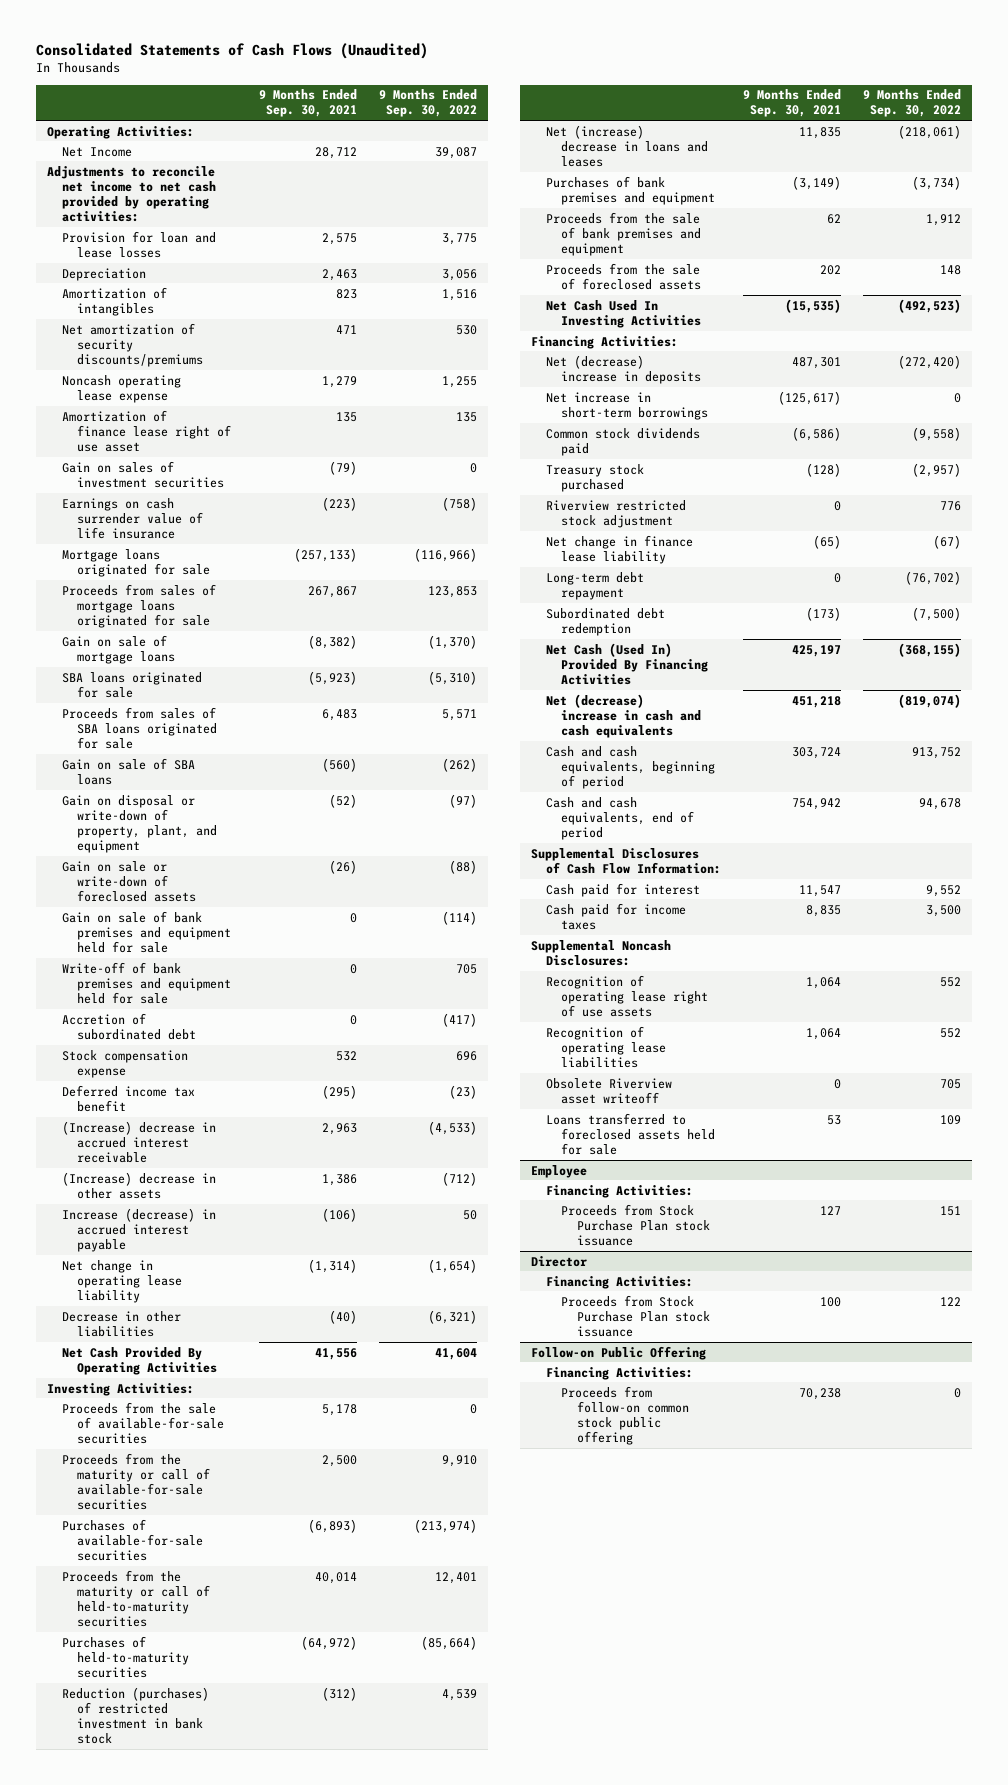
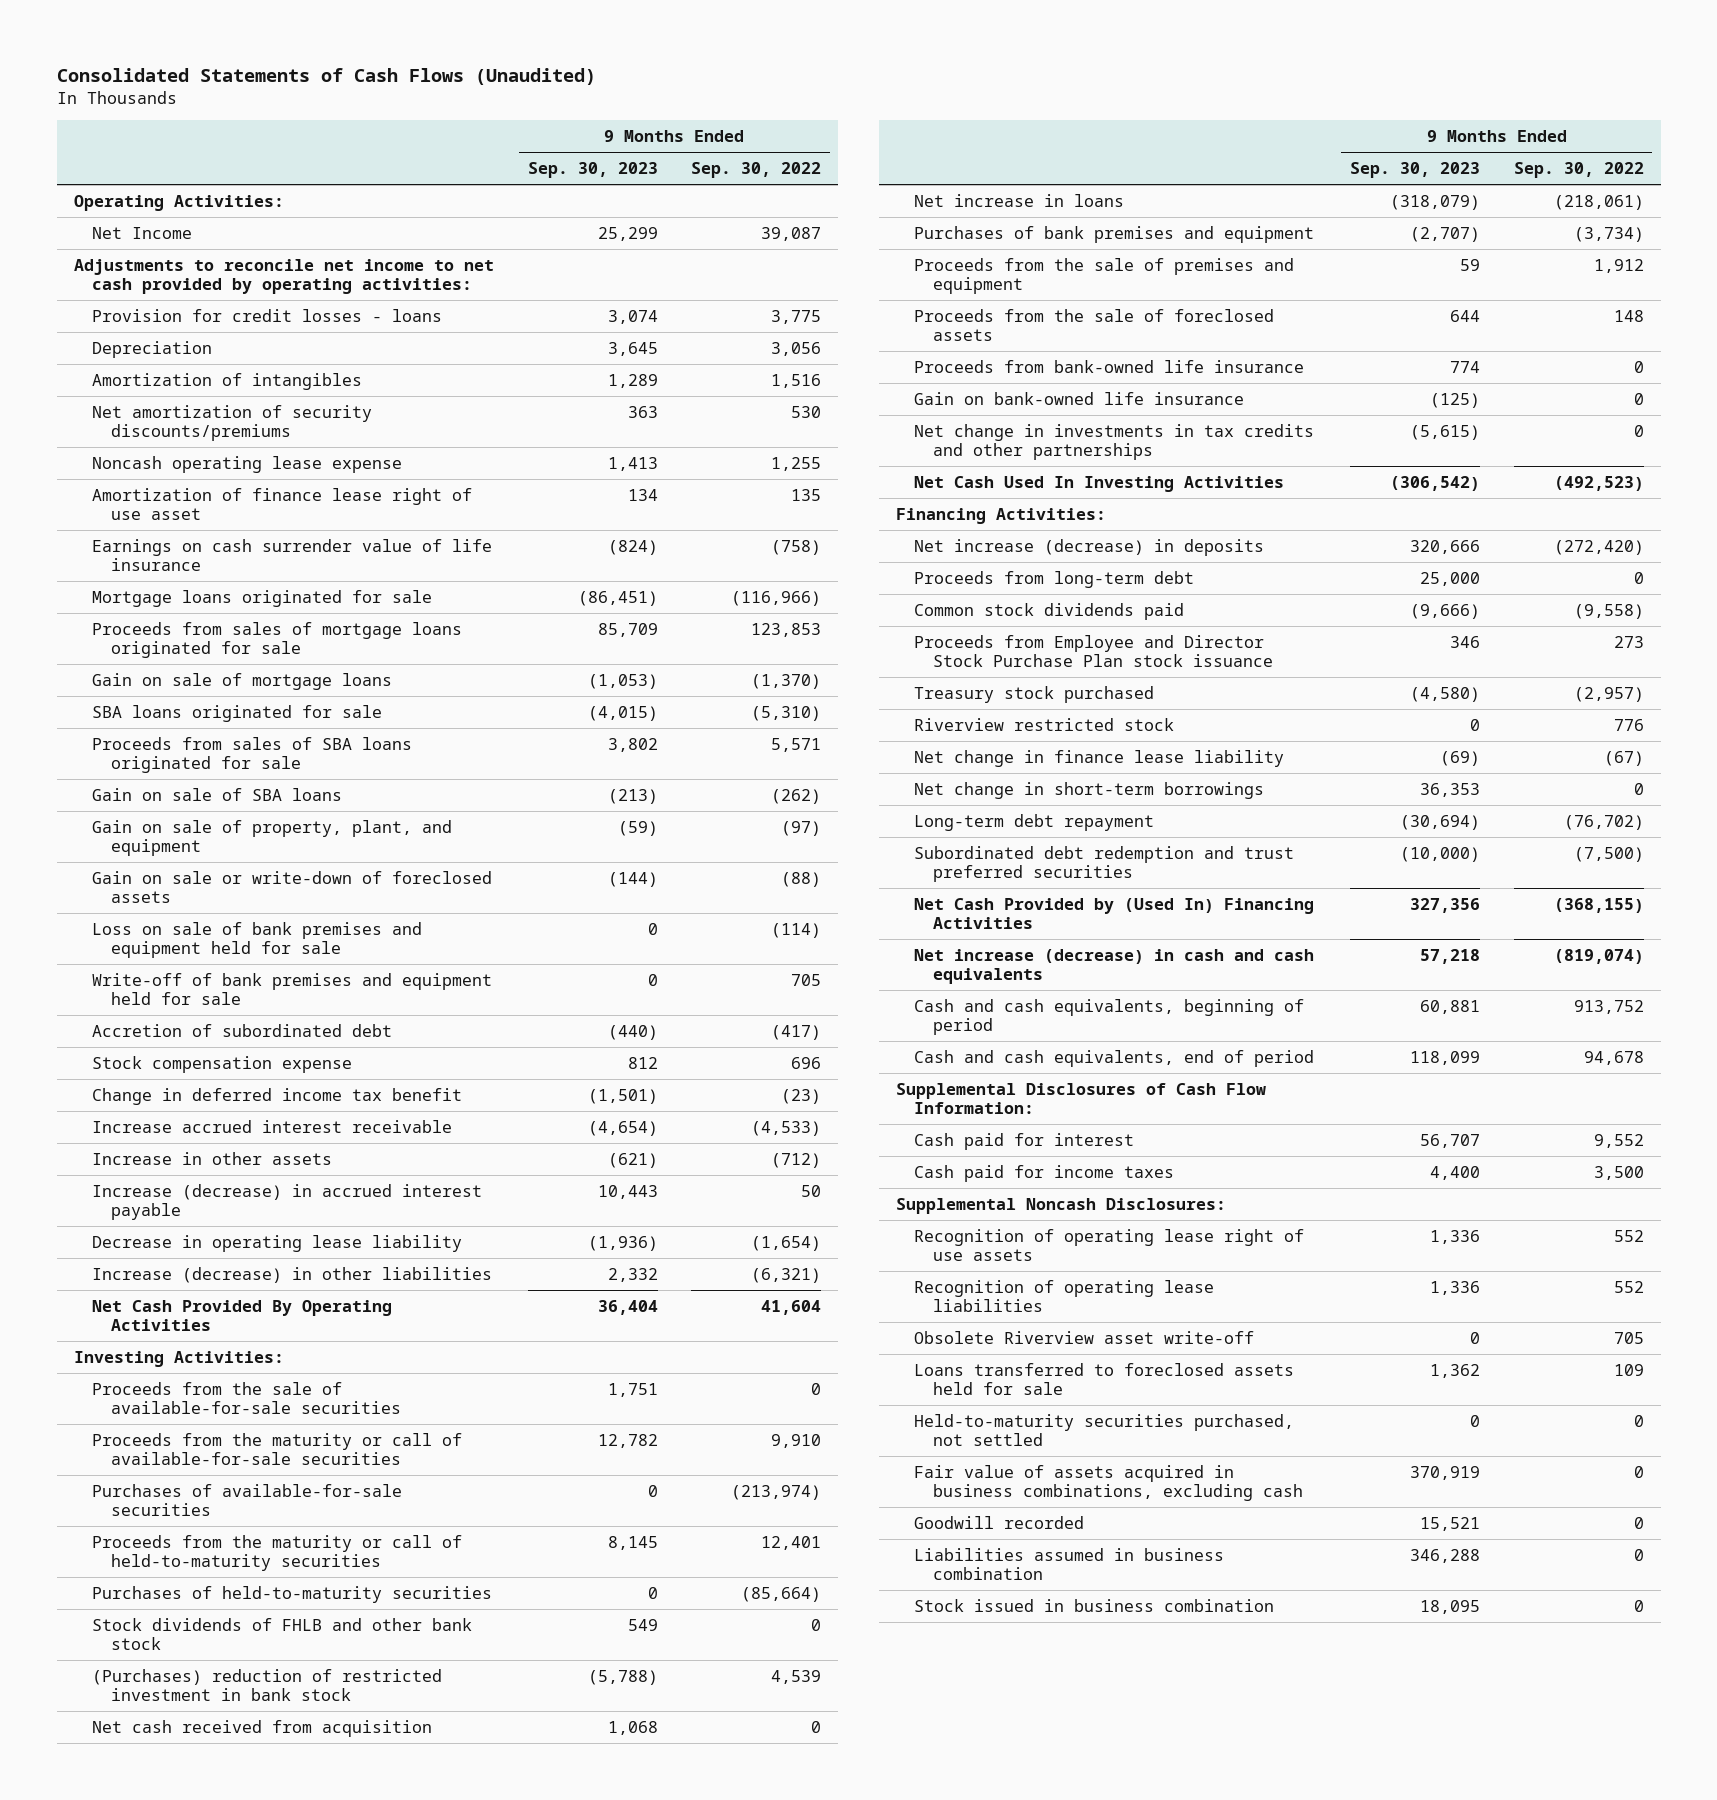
- | 9 Months Ended Sep. 30, 2021 | 9 Months Ended Sep. 30, 2022
+ | 9 Months Ended Sep. 30, 2023 | 9 Months Ended Sep. 30, 2022
- Provision for loan and lease losses | 2,575 | 3,775
+ Provision for credit losses - loans | 3,074 | 3,775
- Gain on sales of investment securities | (79) | 0
- Gain on disposal or write-down of property, plant, and equipment | (52) | (97)
+ Gain on sale of property, plant, and equipment | (59) | (97)
- Gain on sale of bank premises and equipment held for sale | 0 | (114)
+ Loss on sale of bank premises and equipment held for sale | 0 | (114)
- Deferred income tax benefit | (295) | (23)
- (Increase) decrease in accrued interest receivable | 2,963 | (4,533)
- (Increase) decrease in other assets | 1,386 | (712)
+ Change in deferred income tax benefit | (1,501) | (23)
+ Increase accrued interest receivable | (4,654) | (4,533)
+ Increase in other assets | (621) | (712)
- Net change in operating lease liability | (1,314) | (1,654)
- Decrease in other liabilities | (40) | (6,321)
+ Decrease in operating lease liability | (1,936) | (1,654)
+ Increase (decrease) in other liabilities | 2,332 | (6,321)
- Reduction (purchases) of restricted investment in bank stock | (312) | 4,539
- Net (increase) decrease in loans and leases | 11,835 | (218,061)
+ Stock dividends of FHLB and other bank stock | 549 | 0
+ (Purchases) reduction of restricted investment in bank stock | (5,788) | 4,539
+ Net cash received from acquisition | 1,068 | 0
+ Net increase in loans | (318,079) | (218,061)
- Proceeds from the sale of bank premises and equipment | 62 | 1,912
+ Proceeds from the sale of premises and equipment | 59 | 1,912
+ Proceeds from bank-owned life insurance | 774 | 0
+ Gain on bank-owned life insurance | (125) | 0
+ Net change in investments in tax credits and other partnerships | (5,615) | 0
- Net (decrease) increase in deposits | 487,301 | (272,420)
- Net increase in short-term borrowings | (125,617) | 0
+ Net increase (decrease) in deposits | 320,666 | (272,420)
+ Proceeds from long-term debt | 25,000 | 0
+ Proceeds from Employee and Director Stock Purchase Plan stock issuance | 346 | 273
- Riverview restricted stock adjustment | 0 | 776
+ Riverview restricted stock | 0 | 776
+ Net change in short-term borrowings | 36,353 | 0
- Subordinated debt redemption | (173) | (7,500)
- Net Cash (Used In) Provided By Financing Activities | 425,197 | (368,155)
- Net (decrease) increase in cash and cash equivalents | 451,218 | (819,074)
+ Subordinated debt redemption and trust preferred securities | (10,000) | (7,500)
+ Net Cash Provided by (Used In) Financing Activities | 327,356 | (368,155)
+ Net increase (decrease) in cash and cash equivalents | 57,218 | (819,074)
- Obsolete Riverview asset writeoff | 0 | 705
+ Obsolete Riverview asset write-off | 0 | 705
- Employee
- Financing Activities:
- Proceeds from Stock Purchase Plan stock issuance | 127 | 151
- Director
- Financing Activities:
- Proceeds from Stock Purchase Plan stock issuance | 100 | 122
- Follow-on Public Offering
- Financing Activities:
- Proceeds from follow-on common stock public offering | 70,238 | 0
+ Held-to-maturity securities purchased, not settled | 0 | 0
+ Fair value of assets acquired in business combinations, excluding cash | 370,919 | 0
+ Goodwill recorded | 15,521 | 0
+ Liabilities assumed in business combination | 346,288 | 0
+ Stock issued in business combination | 18,095 | 0

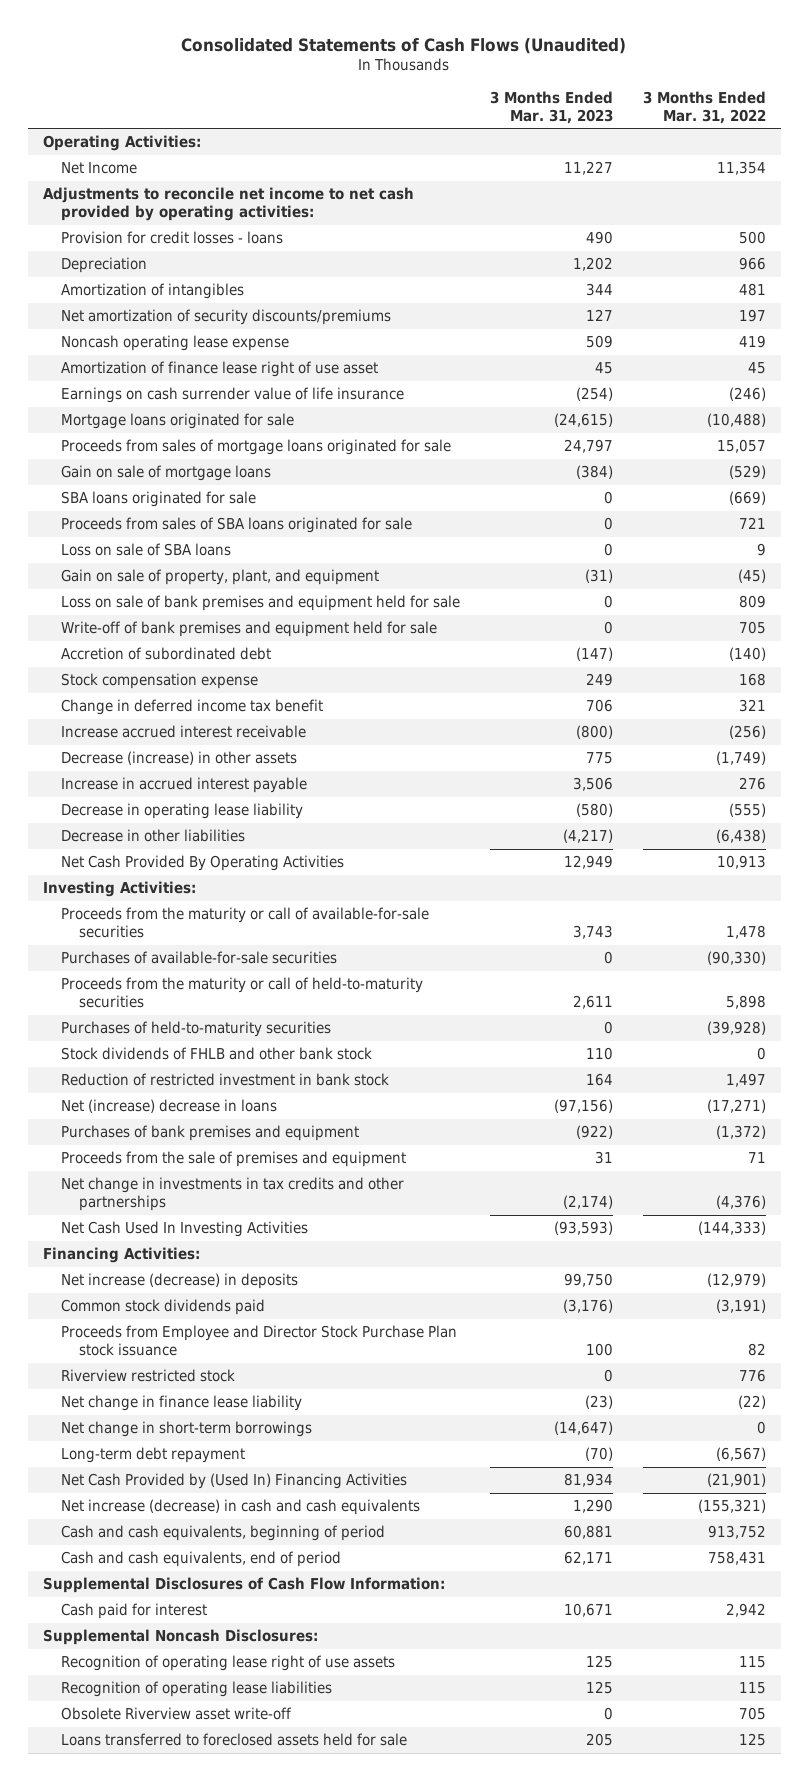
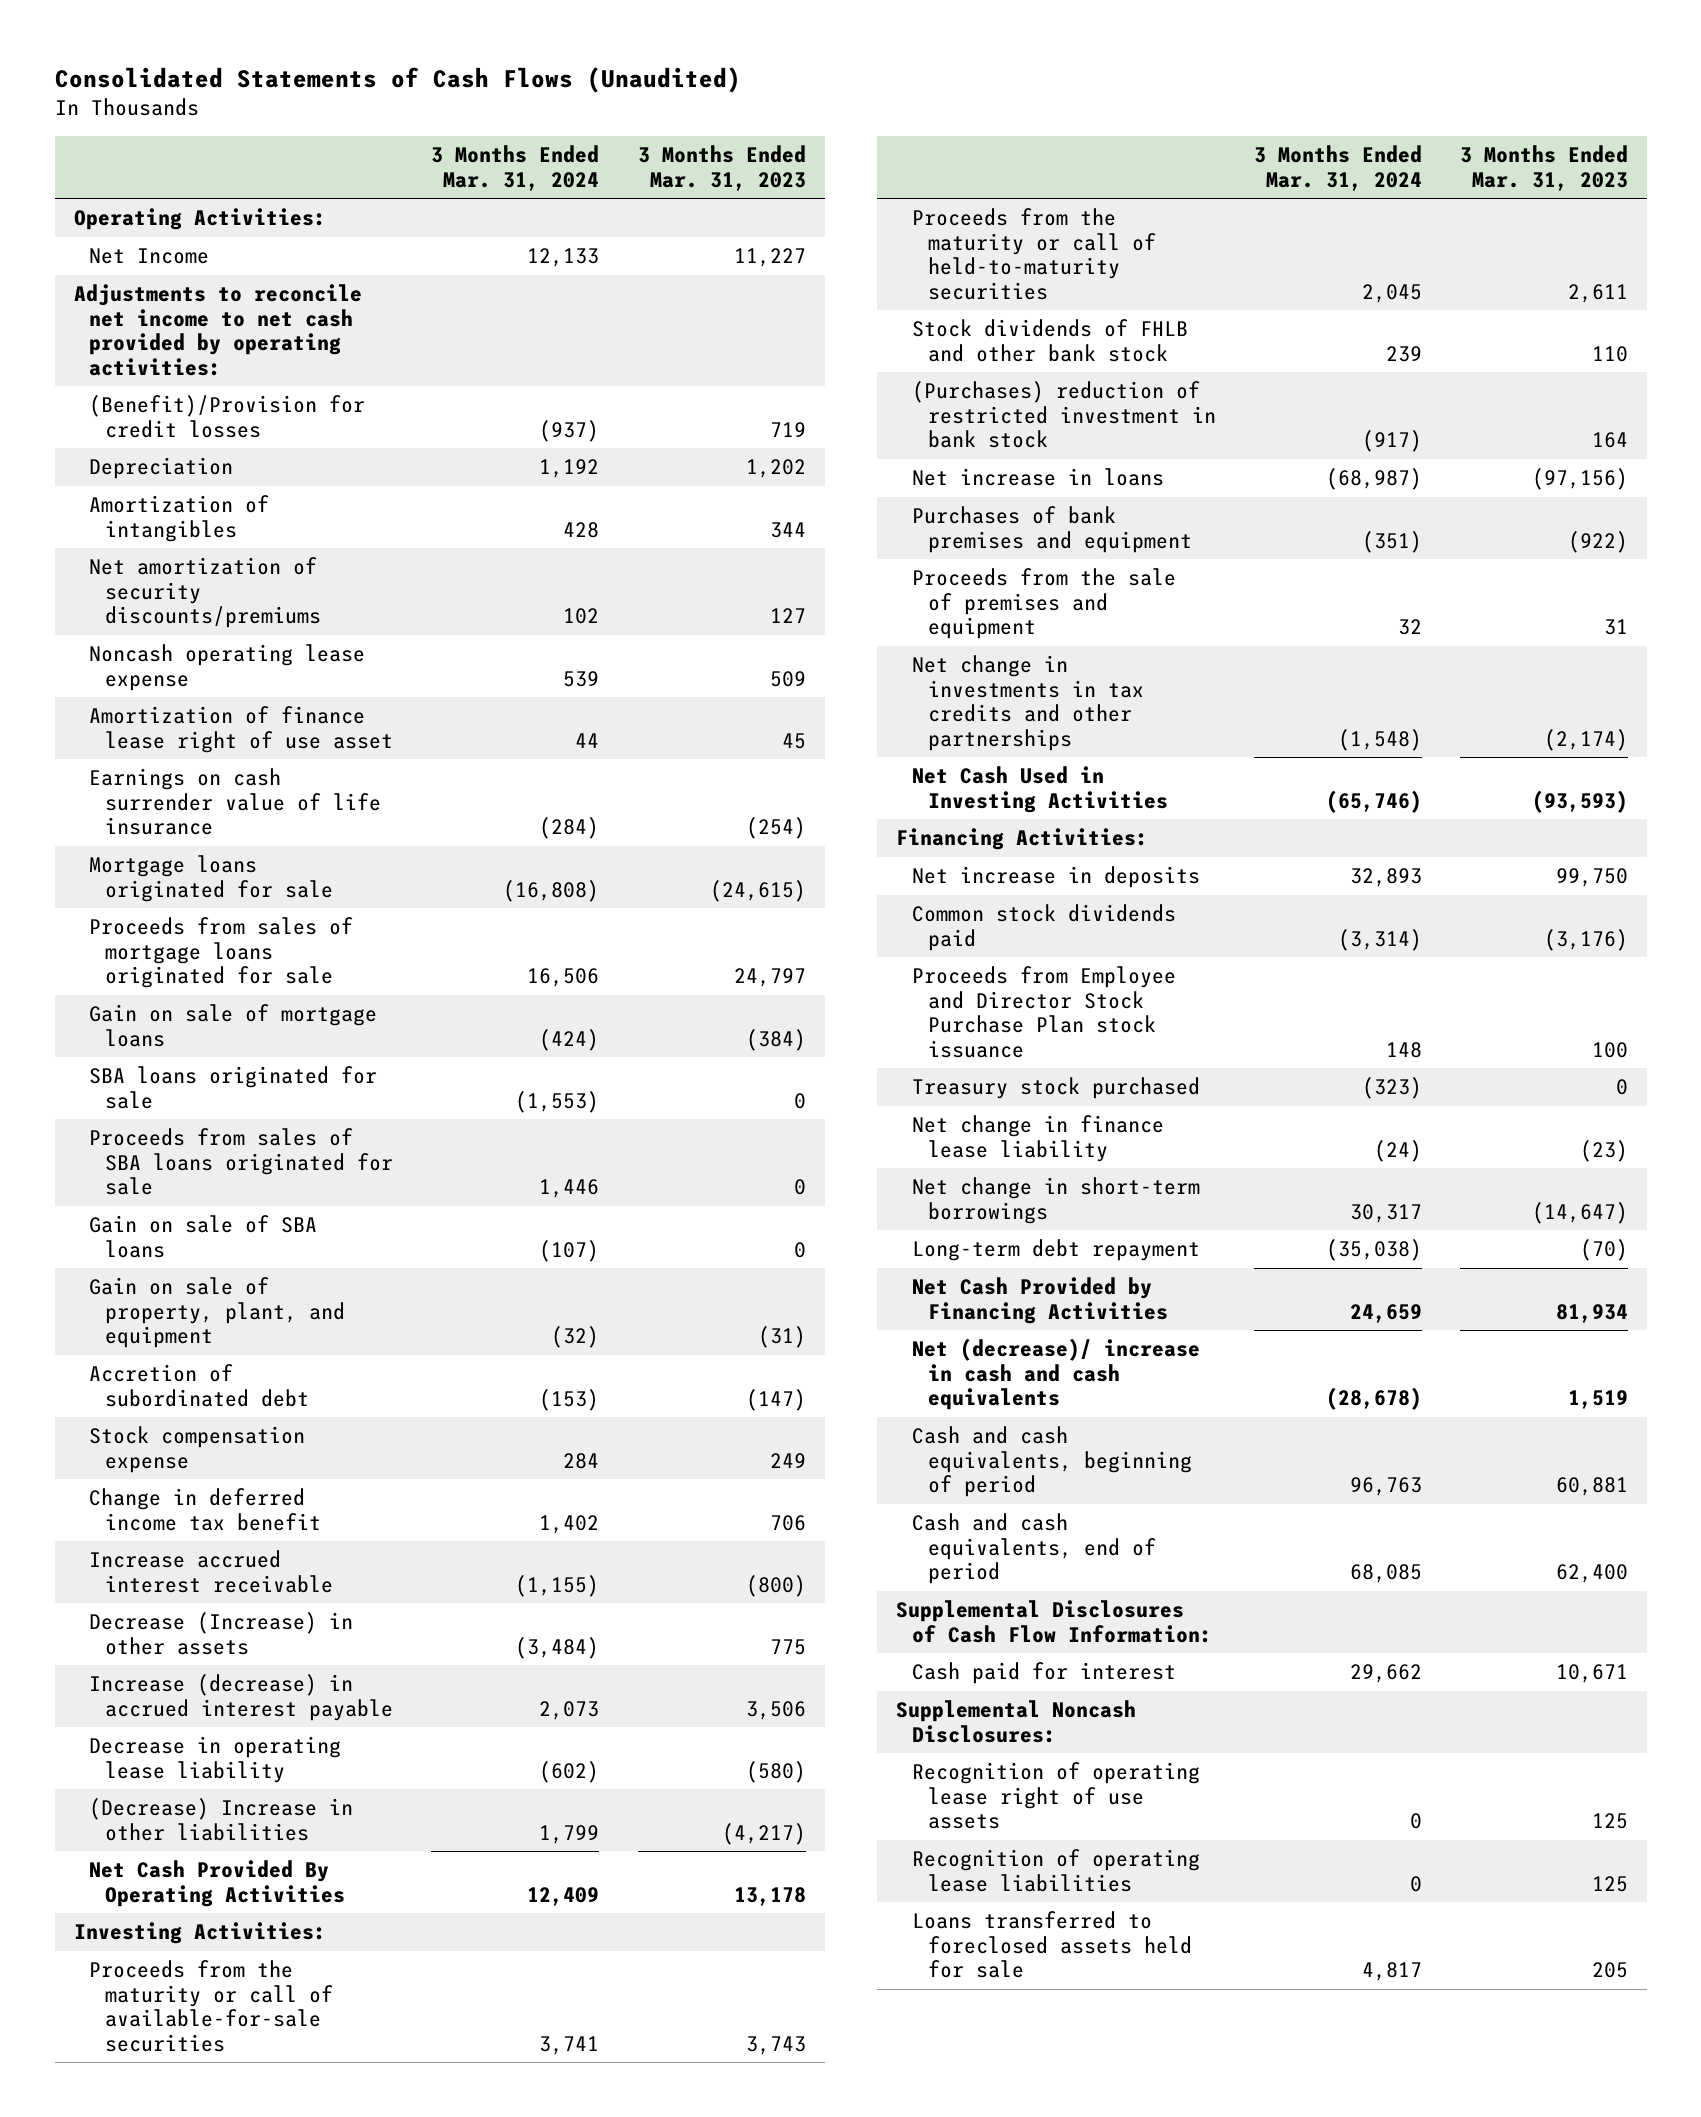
- | 3 Months Ended Mar. 31, 2023 | 3 Months Ended Mar. 31, 2022
+ | 3 Months Ended Mar. 31, 2024 | 3 Months Ended Mar. 31, 2023
- Provision for credit losses - loans | 490 | 500
+ (Benefit)/Provision for credit losses | (937) | 719
- Loss on sale of SBA loans | 0 | 9
+ Gain on sale of SBA loans | (107) | 0
- Loss on sale of bank premises and equipment held for sale | 0 | 809
- Write-off of bank premises and equipment held for sale | 0 | 705
- Decrease (increase) in other assets | 775 | (1,749)
- Increase in accrued interest payable | 3,506 | 276
+ Decrease (Increase) in other assets | (3,484) | 775
+ Increase (decrease) in accrued interest payable | 2,073 | 3,506
- Decrease in other liabilities | (4,217) | (6,438)
- Net Cash Provided By Operating Activities | 12,949 | 10,913
+ (Decrease) Increase in other liabilities | 1,799 | (4,217)
+ Net Cash Provided By Operating Activities | 12,409 | 13,178
- Purchases of available-for-sale securities | 0 | (90,330)
- Purchases of held-to-maturity securities | 0 | (39,928)
- Reduction of restricted investment in bank stock | 164 | 1,497
- Net (increase) decrease in loans | (97,156) | (17,271)
+ (Purchases) reduction of restricted investment in bank stock | (917) | 164
+ Net increase in loans | (68,987) | (97,156)
- Net Cash Used In Investing Activities | (93,593) | (144,333)
+ Net Cash Used in Investing Activities | (65,746) | (93,593)
- Net increase (decrease) in deposits | 99,750 | (12,979)
+ Net increase in deposits | 32,893 | 99,750
- Riverview restricted stock | 0 | 776
+ Treasury stock purchased | (323) | 0
- Net Cash Provided by (Used In) Financing Activities | 81,934 | (21,901)
- Net increase (decrease) in cash and cash equivalents | 1,290 | (155,321)
+ Net Cash Provided by Financing Activities | 24,659 | 81,934
+ Net (decrease)/ increase in cash and cash equivalents | (28,678) | 1,519
- Cash and cash equivalents, end of period | 62,171 | 758,431
+ Cash and cash equivalents, end of period | 68,085 | 62,400
- Obsolete Riverview asset write-off | 0 | 705

